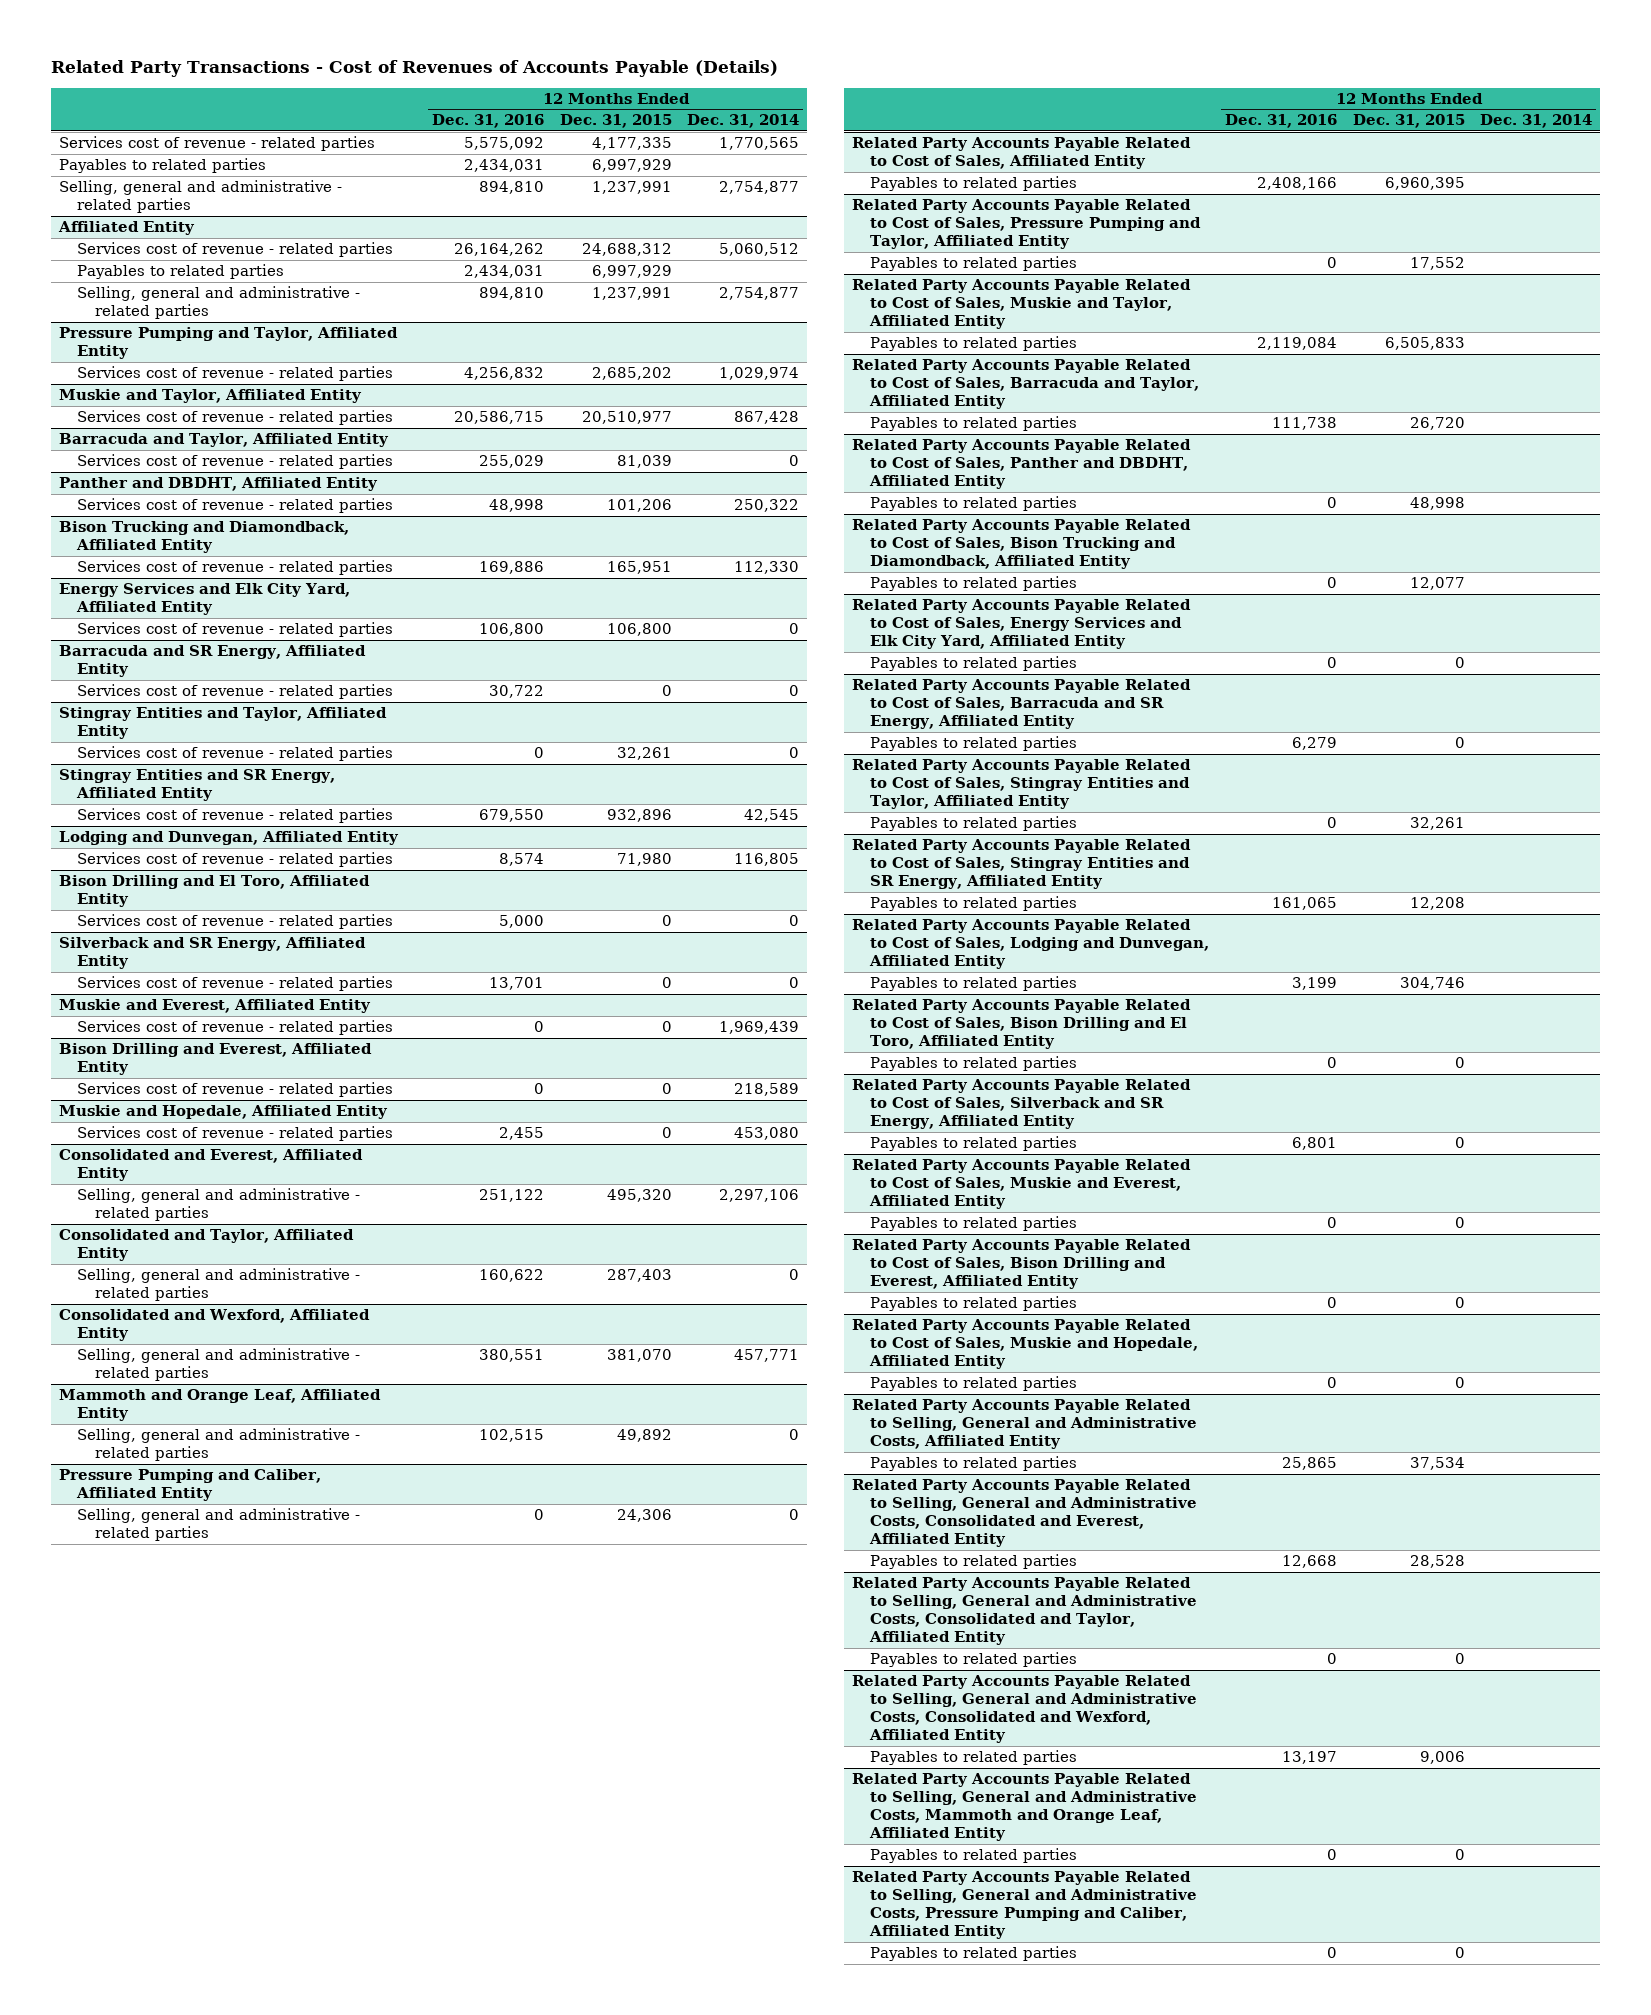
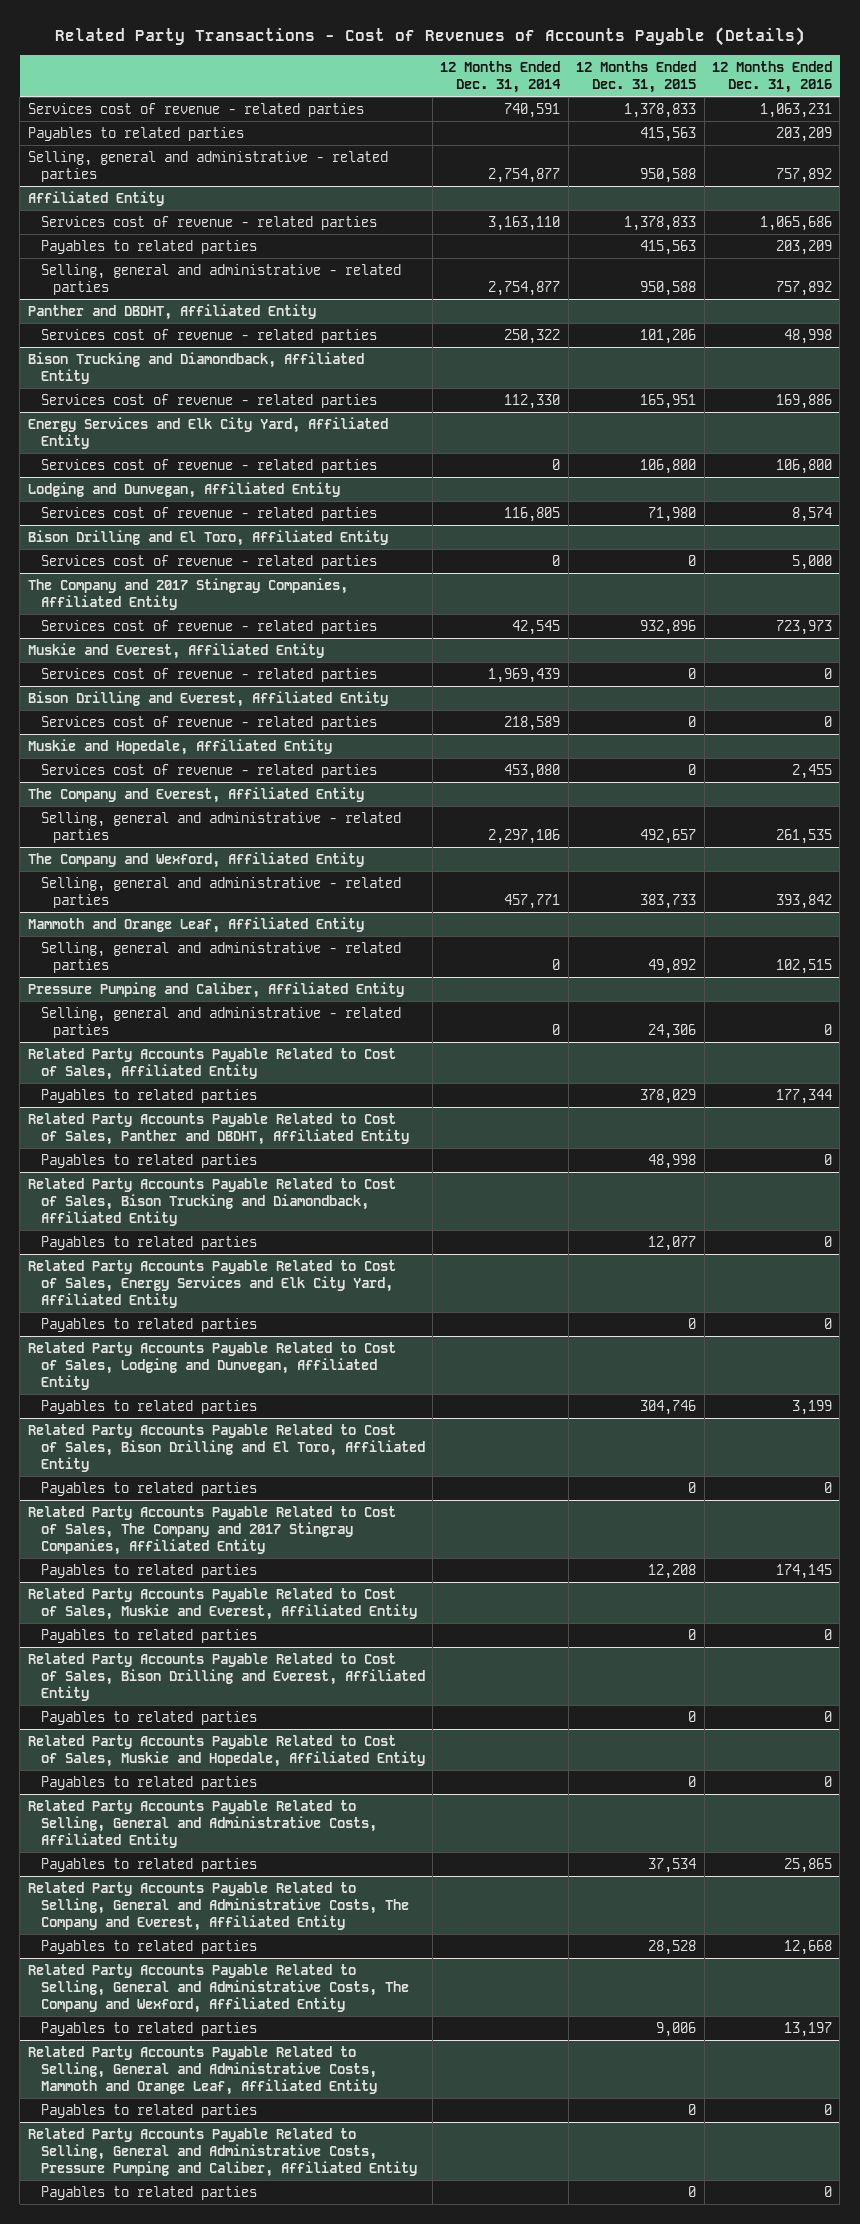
- | 12 Months Ended Dec. 31, 2016 | 12 Months Ended Dec. 31, 2015 | 12 Months Ended Dec. 31, 2014
+ | 12 Months Ended Dec. 31, 2014 | 12 Months Ended Dec. 31, 2015 | 12 Months Ended Dec. 31, 2016
- Services cost of revenue - related parties | 5,575,092 | 4,177,335 | 1,770,565
- Payables to related parties | 2,434,031 | 6,997,929 |
- Selling, general and administrative - related parties | 894,810 | 1,237,991 | 2,754,877
+ Services cost of revenue - related parties | 740,591 | 1,378,833 | 1,063,231
+ Payables to related parties | | 415,563 | 203,209
+ Selling, general and administrative - related parties | 2,754,877 | 950,588 | 757,892
@ Affiliated Entity
- Services cost of revenue - related parties | 26,164,262 | 24,688,312 | 5,060,512
- Payables to related parties | 2,434,031 | 6,997,929 |
- Selling, general and administrative - related parties | 894,810 | 1,237,991 | 2,754,877
- Pressure Pumping and Taylor, Affiliated Entity
- Services cost of revenue - related parties | 4,256,832 | 2,685,202 | 1,029,974
- Muskie and Taylor, Affiliated Entity
- Services cost of revenue - related parties | 20,586,715 | 20,510,977 | 867,428
- Barracuda and Taylor, Affiliated Entity
- Services cost of revenue - related parties | 255,029 | 81,039 | 0
@ Affiliated Entity
+ Services cost of revenue - related parties | 3,163,110 | 1,378,833 | 1,065,686
+ Payables to related parties | | 415,563 | 203,209
+ Selling, general and administrative - related parties | 2,754,877 | 950,588 | 757,892
- Barracuda and SR Energy, Affiliated Entity
- Services cost of revenue - related parties | 30,722 | 0 | 0
- Stingray Entities and Taylor, Affiliated Entity
- Services cost of revenue - related parties | 0 | 32,261 | 0
- Stingray Entities and SR Energy, Affiliated Entity
- Services cost of revenue - related parties | 679,550 | 932,896 | 42,545
- Silverback and SR Energy, Affiliated Entity
- Services cost of revenue - related parties | 13,701 | 0 | 0
+ The Company and 2017 Stingray Companies, Affiliated Entity
+ Services cost of revenue - related parties | 42,545 | 932,896 | 723,973
- Consolidated and Everest, Affiliated Entity
- Selling, general and administrative - related parties | 251,122 | 495,320 | 2,297,106
- Consolidated and Taylor, Affiliated Entity
- Selling, general and administrative - related parties | 160,622 | 287,403 | 0
- Consolidated and Wexford, Affiliated Entity
- Selling, general and administrative - related parties | 380,551 | 381,070 | 457,771
+ The Company and Everest, Affiliated Entity
+ Selling, general and administrative - related parties | 2,297,106 | 492,657 | 261,535
+ The Company and Wexford, Affiliated Entity
+ Selling, general and administrative - related parties | 457,771 | 383,733 | 393,842
@ Related Party Accounts Payable Related to Cost of Sales, Affiliated Entity
- Payables to related parties | 2,408,166 | 6,960,395 |
- Related Party Accounts Payable Related to Cost of Sales, Pressure Pumping and Taylor, Affiliated Entity
- Payables to related parties | 0 | 17,552 |
- Related Party Accounts Payable Related to Cost of Sales, Muskie and Taylor, Affiliated Entity
- Payables to related parties | 2,119,084 | 6,505,833 |
- Related Party Accounts Payable Related to Cost of Sales, Barracuda and Taylor, Affiliated Entity
- Payables to related parties | 111,738 | 26,720 |
@ Related Party Accounts Payable Related to Cost of Sales, Affiliated Entity
+ Payables to related parties | | 378,029 | 177,344
- Related Party Accounts Payable Related to Cost of Sales, Barracuda and SR Energy, Affiliated Entity
- Payables to related parties | 6,279 | 0 |
- Related Party Accounts Payable Related to Cost of Sales, Stingray Entities and Taylor, Affiliated Entity
- Payables to related parties | 0 | 32,261 |
- Related Party Accounts Payable Related to Cost of Sales, Stingray Entities and SR Energy, Affiliated Entity
- Payables to related parties | 161,065 | 12,208 |
- Related Party Accounts Payable Related to Cost of Sales, Silverback and SR Energy, Affiliated Entity
- Payables to related parties | 6,801 | 0 |
+ Related Party Accounts Payable Related to Cost of Sales, The Company and 2017 Stingray Companies, Affiliated Entity
+ Payables to related parties | | 12,208 | 174,145
- Related Party Accounts Payable Related to Selling, General and Administrative Costs, Consolidated and Everest, Affiliated Entity
+ Related Party Accounts Payable Related to Selling, General and Administrative Costs, The Company and Everest, Affiliated Entity
- Related Party Accounts Payable Related to Selling, General and Administrative Costs, Consolidated and Taylor, Affiliated Entity
- Payables to related parties | 0 | 0 |
- Related Party Accounts Payable Related to Selling, General and Administrative Costs, Consolidated and Wexford, Affiliated Entity
+ Related Party Accounts Payable Related to Selling, General and Administrative Costs, The Company and Wexford, Affiliated Entity

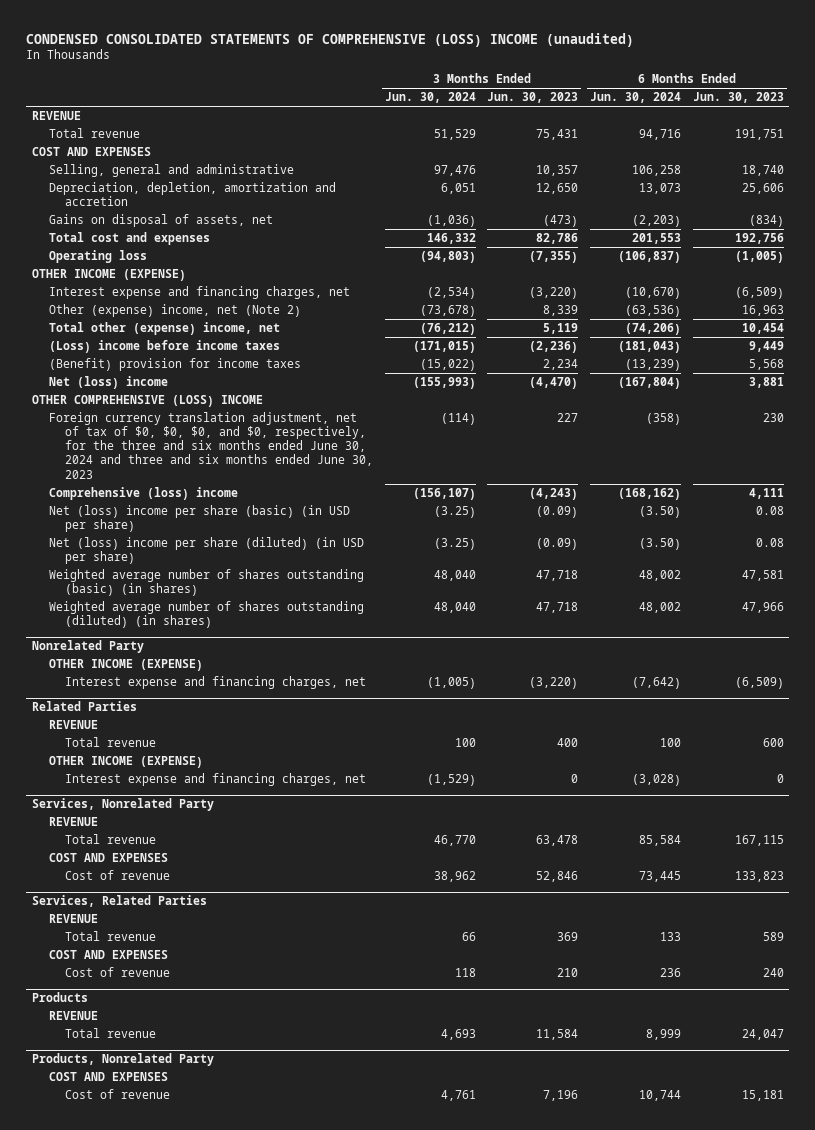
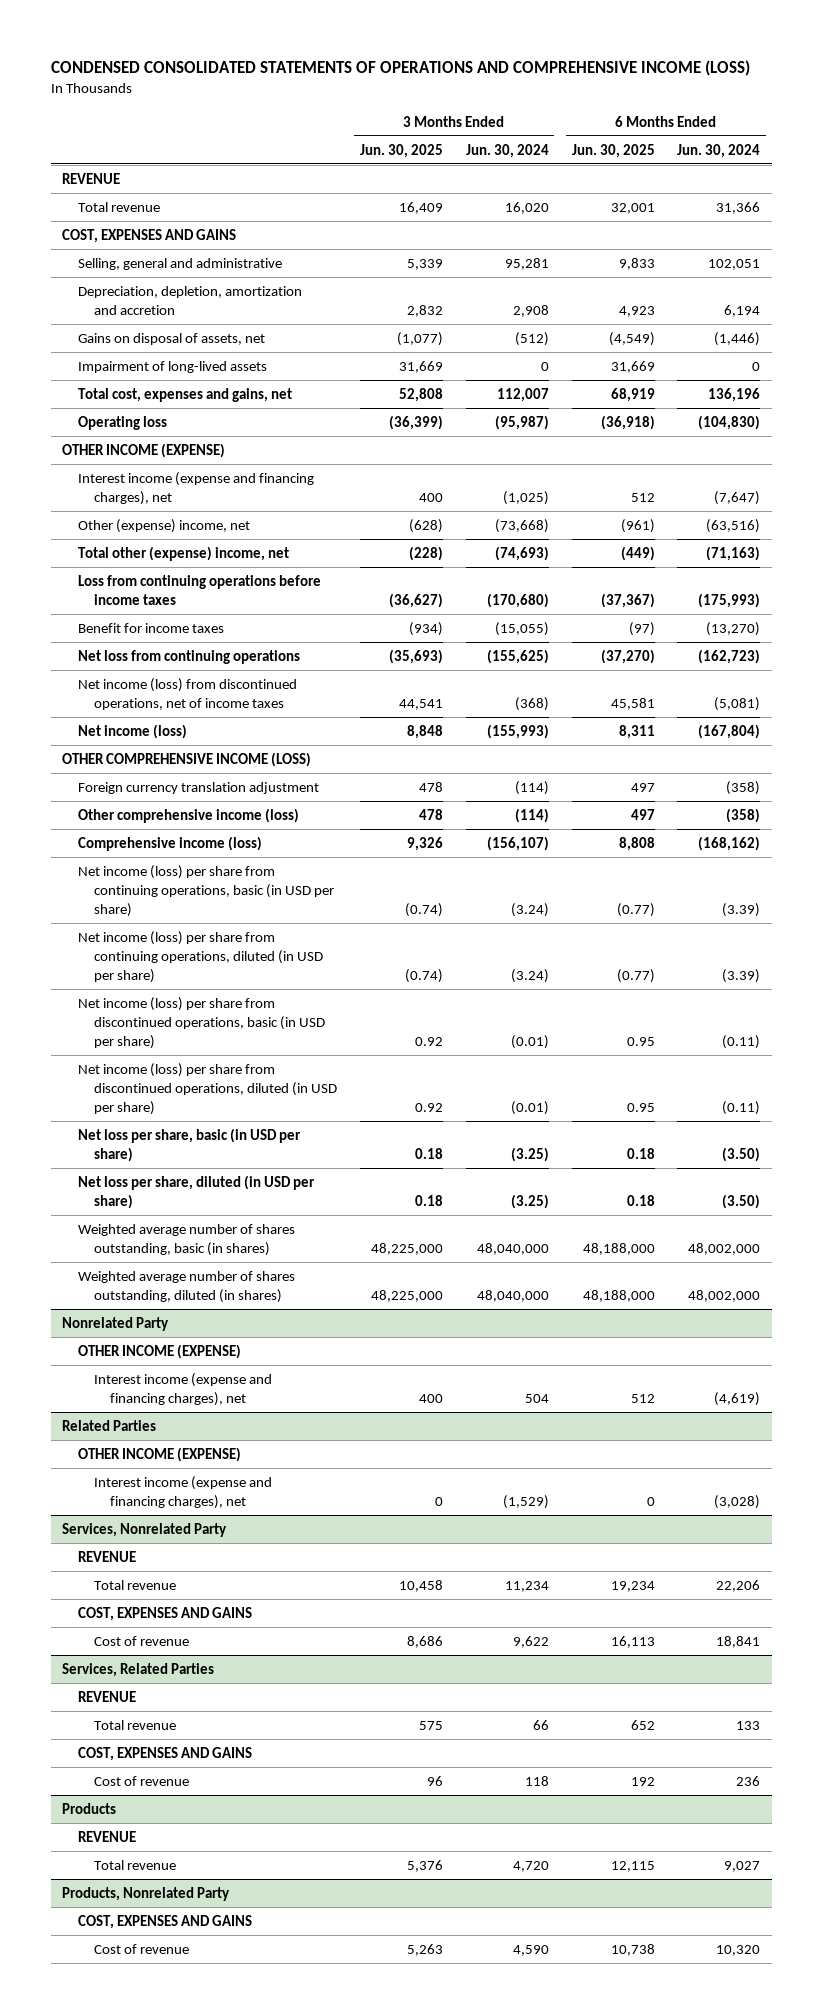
- CONDENSED CONSOLIDATED STATEMENTS OF COMPREHENSIVE (LOSS) INCOME (unaudited)
+ CONDENSED CONSOLIDATED STATEMENTS OF OPERATIONS AND COMPREHENSIVE INCOME (LOSS)
- | 3 Months Ended Jun. 30, 2024 | 3 Months Ended Jun. 30, 2023 | 6 Months Ended Jun. 30, 2024 | 6 Months Ended Jun. 30, 2023
+ | 3 Months Ended Jun. 30, 2025 | 3 Months Ended Jun. 30, 2024 | 6 Months Ended Jun. 30, 2025 | 6 Months Ended Jun. 30, 2024
- Total revenue | 51,529 | 75,431 | 94,716 | 191,751
- COST AND EXPENSES
- Selling, general and administrative | 97,476 | 10,357 | 106,258 | 18,740
- Depreciation, depletion, amortization and accretion | 6,051 | 12,650 | 13,073 | 25,606
- Gains on disposal of assets, net | (1,036) | (473) | (2,203) | (834)
- Total cost and expenses | 146,332 | 82,786 | 201,553 | 192,756
- Operating loss | (94,803) | (7,355) | (106,837) | (1,005)
+ Total revenue | 16,409 | 16,020 | 32,001 | 31,366
+ COST, EXPENSES AND GAINS
+ Selling, general and administrative | 5,339 | 95,281 | 9,833 | 102,051
+ Depreciation, depletion, amortization and accretion | 2,832 | 2,908 | 4,923 | 6,194
+ Gains on disposal of assets, net | (1,077) | (512) | (4,549) | (1,446)
+ Impairment of long-lived assets | 31,669 | 0 | 31,669 | 0
+ Total cost, expenses and gains, net | 52,808 | 112,007 | 68,919 | 136,196
+ Operating loss | (36,399) | (95,987) | (36,918) | (104,830)
- Interest expense and financing charges, net | (2,534) | (3,220) | (10,670) | (6,509)
- Other (expense) income, net (Note 2) | (73,678) | 8,339 | (63,536) | 16,963
- Total other (expense) income, net | (76,212) | 5,119 | (74,206) | 10,454
- (Loss) income before income taxes | (171,015) | (2,236) | (181,043) | 9,449
- (Benefit) provision for income taxes | (15,022) | 2,234 | (13,239) | 5,568
- Net (loss) income | (155,993) | (4,470) | (167,804) | 3,881
- OTHER COMPREHENSIVE (LOSS) INCOME
- Foreign currency translation adjustment, net of tax of $0, $0, $0, and $0, respectively, for the three and six months ended June 30, 2024 and three and six months ended June 30, 2023 | (114) | 227 | (358) | 230
- Comprehensive (loss) income | (156,107) | (4,243) | (168,162) | 4,111
- Net (loss) income per share (basic) (in USD per share) | (3.25) | (0.09) | (3.50) | 0.08
- Net (loss) income per share (diluted) (in USD per share) | (3.25) | (0.09) | (3.50) | 0.08
- Weighted average number of shares outstanding (basic) (in shares) | 48,040 | 47,718 | 48,002 | 47,581
- Weighted average number of shares outstanding (diluted) (in shares) | 48,040 | 47,718 | 48,002 | 47,966
+ Interest income (expense and financing charges), net | 400 | (1,025) | 512 | (7,647)
+ Other (expense) income, net | (628) | (73,668) | (961) | (63,516)
+ Total other (expense) income, net | (228) | (74,693) | (449) | (71,163)
+ Loss from continuing operations before income taxes | (36,627) | (170,680) | (37,367) | (175,993)
+ Benefit for income taxes | (934) | (15,055) | (97) | (13,270)
+ Net loss from continuing operations | (35,693) | (155,625) | (37,270) | (162,723)
+ Net income (loss) from discontinued operations, net of income taxes | 44,541 | (368) | 45,581 | (5,081)
+ Net income (loss) | 8,848 | (155,993) | 8,311 | (167,804)
+ OTHER COMPREHENSIVE INCOME (LOSS)
+ Foreign currency translation adjustment | 478 | (114) | 497 | (358)
+ Other comprehensive income (loss) | 478 | (114) | 497 | (358)
+ Comprehensive income (loss) | 9,326 | (156,107) | 8,808 | (168,162)
+ Net income (loss) per share from continuing operations, basic (in USD per share) | (0.74) | (3.24) | (0.77) | (3.39)
+ Net income (loss) per share from continuing operations, diluted (in USD per share) | (0.74) | (3.24) | (0.77) | (3.39)
+ Net income (loss) per share from discontinued operations, basic (in USD per share) | 0.92 | (0.01) | 0.95 | (0.11)
+ Net income (loss) per share from discontinued operations, diluted (in USD per share) | 0.92 | (0.01) | 0.95 | (0.11)
+ Net loss per share, basic (in USD per share) | 0.18 | (3.25) | 0.18 | (3.50)
+ Net loss per share, diluted (in USD per share) | 0.18 | (3.25) | 0.18 | (3.50)
+ Weighted average number of shares outstanding, basic (in shares) | 48,225,000 | 48,040,000 | 48,188,000 | 48,002,000
+ Weighted average number of shares outstanding, diluted (in shares) | 48,225,000 | 48,040,000 | 48,188,000 | 48,002,000
@ Nonrelated Party
- Interest expense and financing charges, net | (1,005) | (3,220) | (7,642) | (6,509)
+ Interest income (expense and financing charges), net | 400 | 504 | 512 | (4,619)
@ Related Parties
- REVENUE
- Total revenue | 100 | 400 | 100 | 600
- Interest expense and financing charges, net | (1,529) | 0 | (3,028) | 0
+ Interest income (expense and financing charges), net | 0 | (1,529) | 0 | (3,028)
@ Services, Nonrelated Party
- Total revenue | 46,770 | 63,478 | 85,584 | 167,115
- COST AND EXPENSES
- Cost of revenue | 38,962 | 52,846 | 73,445 | 133,823
+ Total revenue | 10,458 | 11,234 | 19,234 | 22,206
+ COST, EXPENSES AND GAINS
+ Cost of revenue | 8,686 | 9,622 | 16,113 | 18,841
@ Services, Related Parties
- COST AND EXPENSES
+ COST, EXPENSES AND GAINS
@ Products
- Total revenue | 4,693 | 11,584 | 8,999 | 24,047
+ Total revenue | 5,376 | 4,720 | 12,115 | 9,027
@ Products, Nonrelated Party
- COST AND EXPENSES
- Cost of revenue | 4,761 | 7,196 | 10,744 | 15,181
+ COST, EXPENSES AND GAINS
+ Cost of revenue | 5,263 | 4,590 | 10,738 | 10,320

